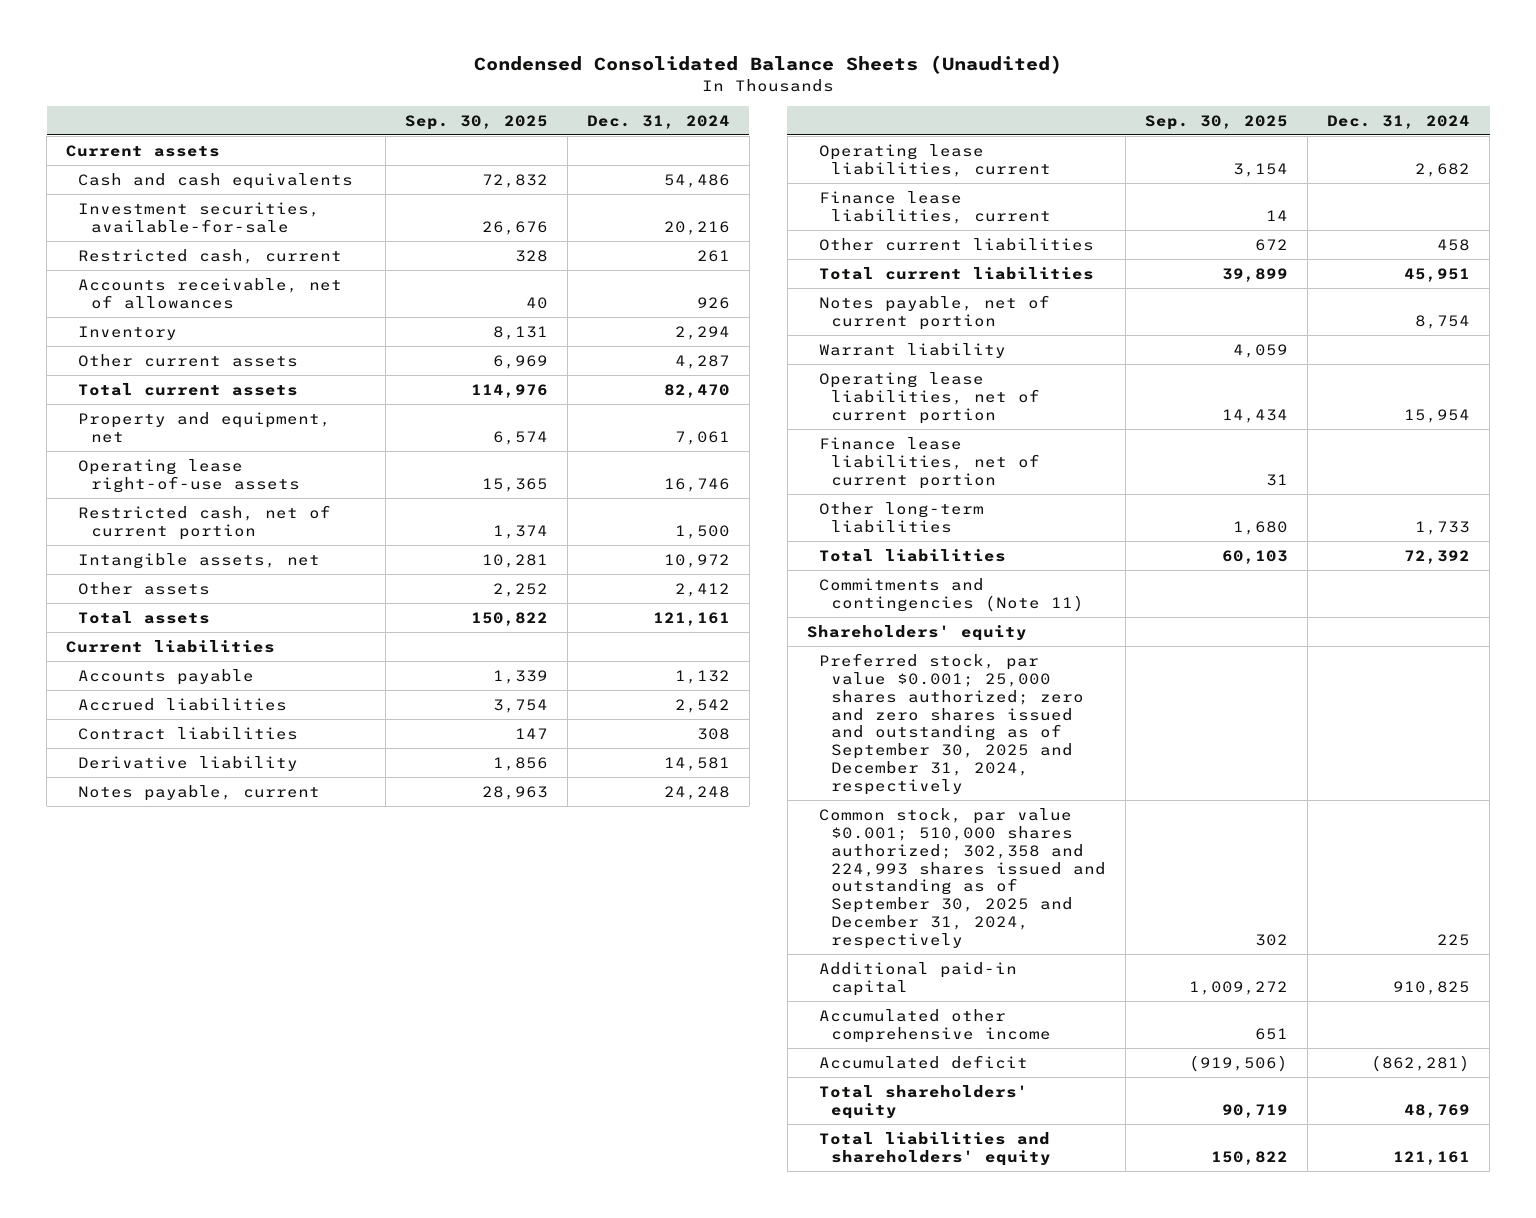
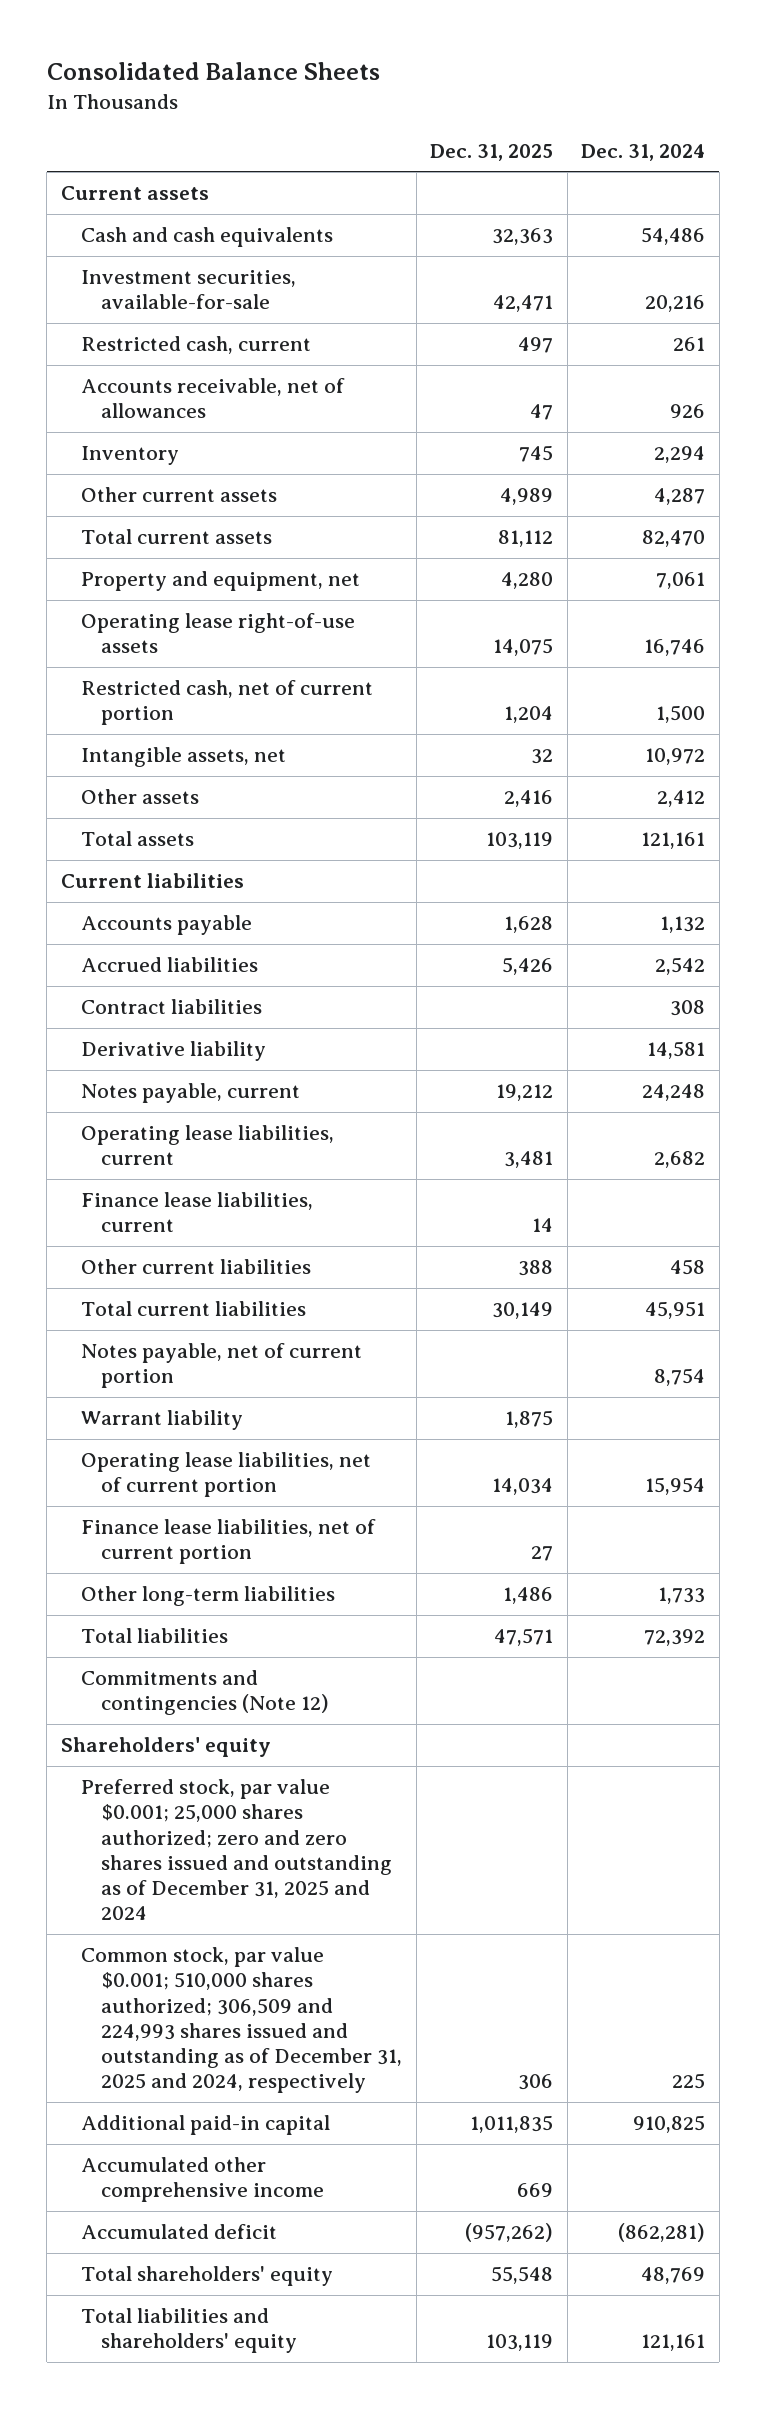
- Condensed Consolidated Balance Sheets (Unaudited)
+ Consolidated Balance Sheets
- | Sep. 30, 2025 | Dec. 31, 2024
+ | Dec. 31, 2025 | Dec. 31, 2024
- Commitments and contingencies (Note 11)
+ Commitments and contingencies (Note 12)
- Preferred stock, par value $0.001; 25,000 shares authorized; zero and zero shares issued and outstanding as of September 30, 2025 and December 31, 2024, respectively
- Common stock, par value $0.001; 510,000 shares authorized; 302,358 and 224,993 shares issued and outstanding as of September 30, 2025 and December 31, 2024, respectively | 302 | 225
+ Preferred stock, par value $0.001; 25,000 shares authorized; zero and zero shares issued and outstanding as of December 31, 2025 and 2024
+ Common stock, par value $0.001; 510,000 shares authorized; 306,509 and 224,993 shares issued and outstanding as of December 31, 2025 and 2024, respectively | 306 | 225

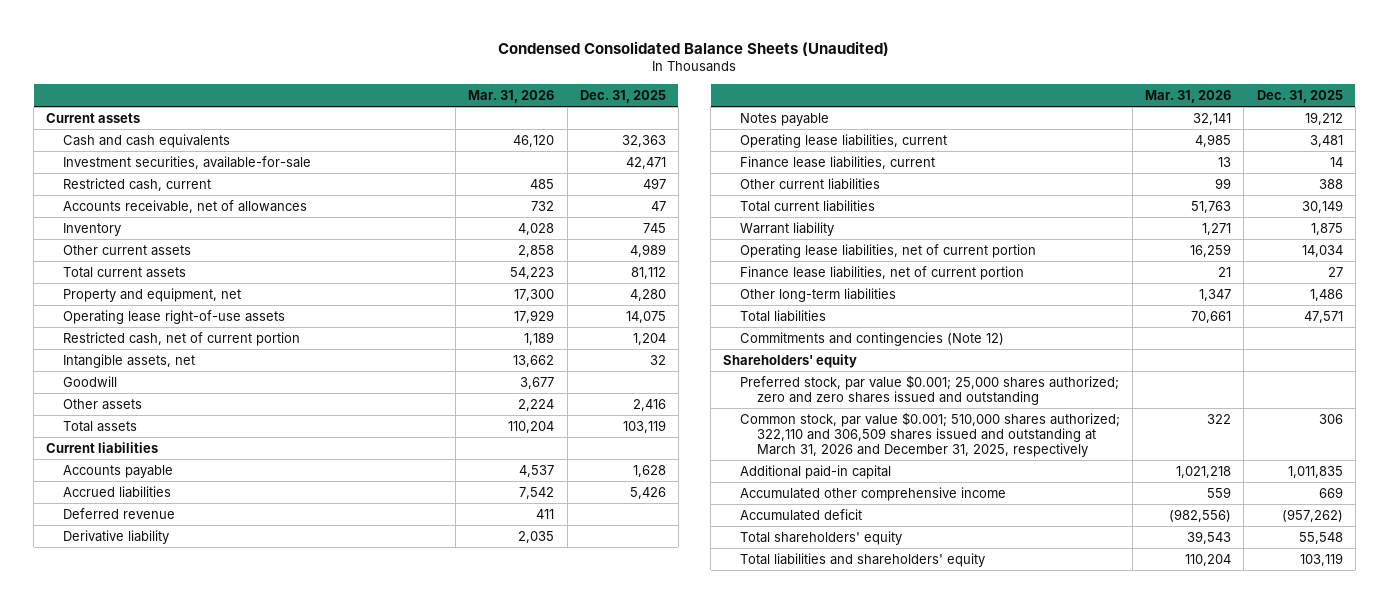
- Consolidated Balance Sheets
+ Condensed Consolidated Balance Sheets (Unaudited)
- | Dec. 31, 2025 | Dec. 31, 2024
+ | Mar. 31, 2026 | Dec. 31, 2025
+ Goodwill | 3,677 |
- Contract liabilities | | 308
+ Deferred revenue | 411 |
- Notes payable, current | 19,212 | 24,248
+ Notes payable | 32,141 | 19,212
- Notes payable, net of current portion | | 8,754
- Preferred stock, par value $0.001; 25,000 shares authorized; zero and zero shares issued and outstanding as of December 31, 2025 and 2024
- Common stock, par value $0.001; 510,000 shares authorized; 306,509 and 224,993 shares issued and outstanding as of December 31, 2025 and 2024, respectively | 306 | 225
+ Preferred stock, par value $0.001; 25,000 shares authorized; zero and zero shares issued and outstanding
+ Common stock, par value $0.001; 510,000 shares authorized; 322,110 and 306,509 shares issued and outstanding at March 31, 2026 and December 31, 2025, respectively | 322 | 306

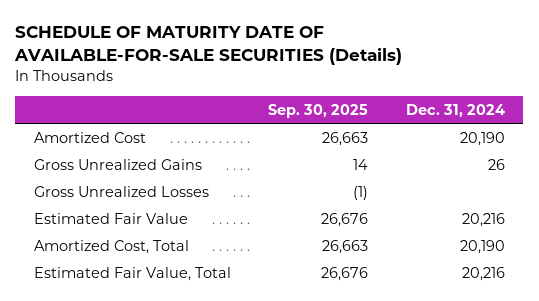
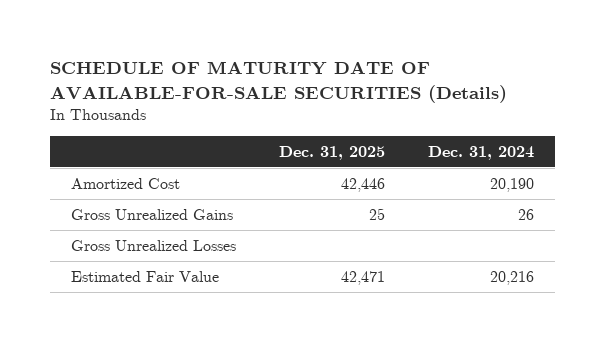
- | Sep. 30, 2025 | Dec. 31, 2024
+ | Dec. 31, 2025 | Dec. 31, 2024
- Amortized Cost, Total | 26,663 | 20,190
- Estimated Fair Value, Total | 26,676 | 20,216

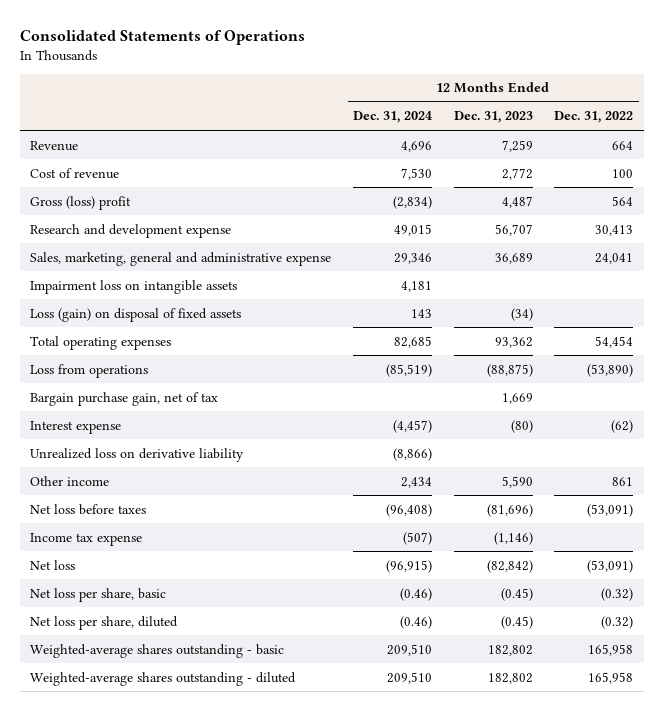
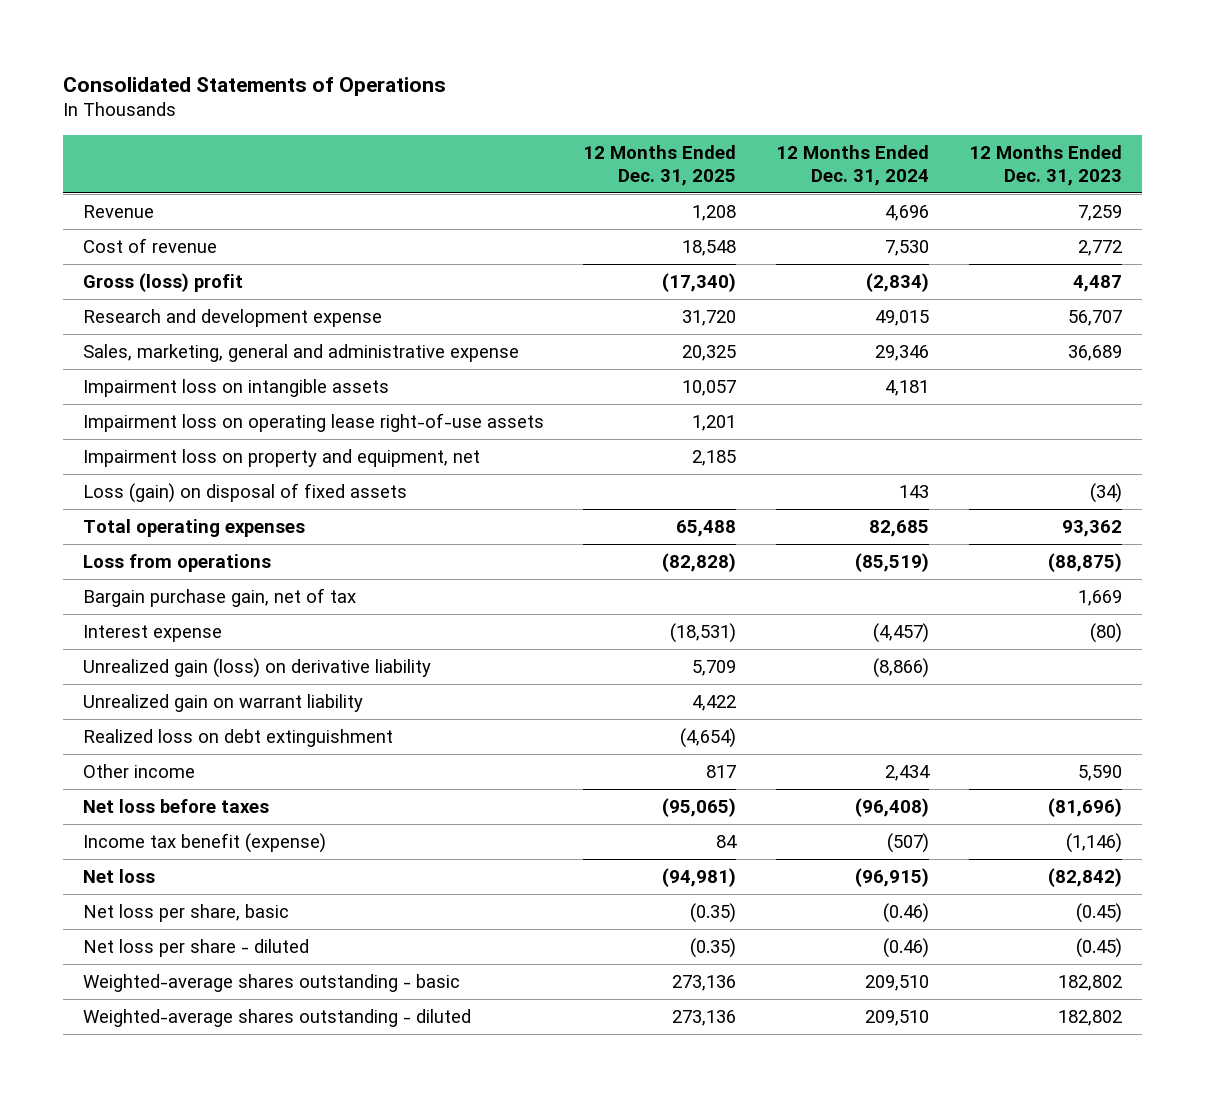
- | 12 Months Ended Dec. 31, 2024 | 12 Months Ended Dec. 31, 2023 | 12 Months Ended Dec. 31, 2022
+ | 12 Months Ended Dec. 31, 2025 | 12 Months Ended Dec. 31, 2024 | 12 Months Ended Dec. 31, 2023
+ Impairment loss on operating lease right-of-use assets | 1,201 | |
+ Impairment loss on property and equipment, net | 2,185 | |
- Unrealized loss on derivative liability | (8,866) | |
+ Unrealized gain (loss) on derivative liability | 5,709 | (8,866) |
+ Unrealized gain on warrant liability | 4,422 | |
+ Realized loss on debt extinguishment | (4,654) | |
- Income tax expense | (507) | (1,146) |
+ Income tax benefit (expense) | 84 | (507) | (1,146)
- Net loss per share, diluted | (0.46) | (0.45) | (0.32)
+ Net loss per share - diluted | (0.35) | (0.46) | (0.45)

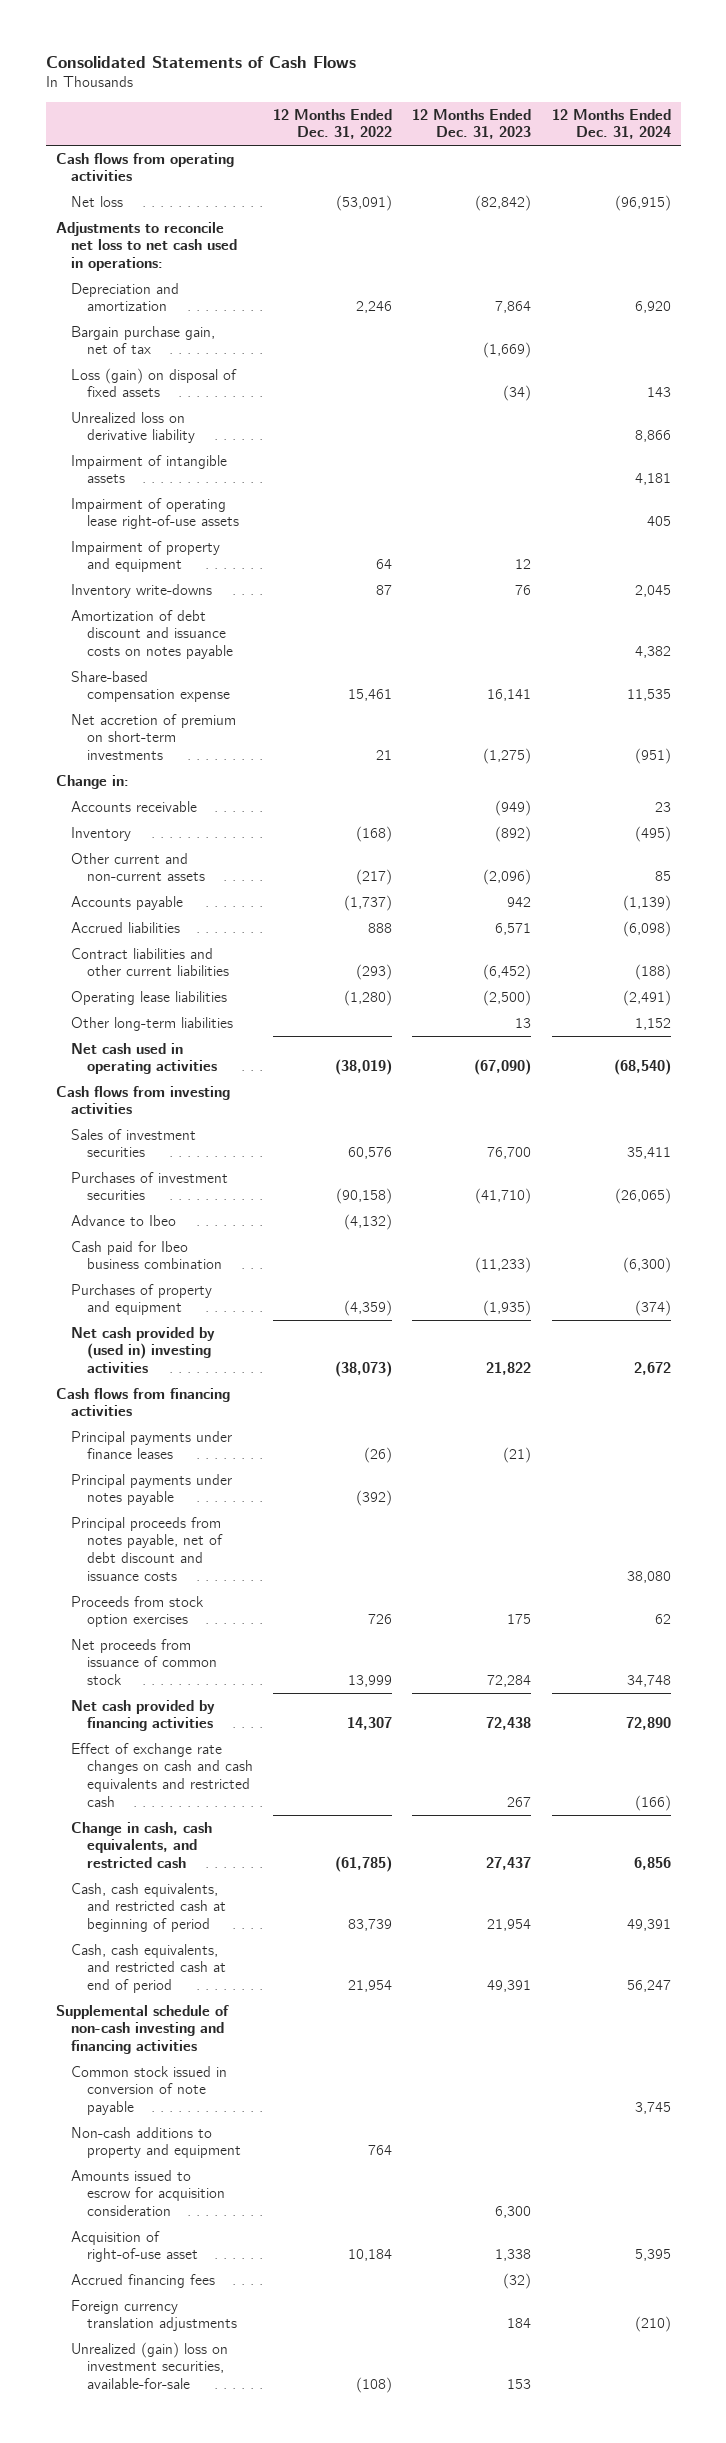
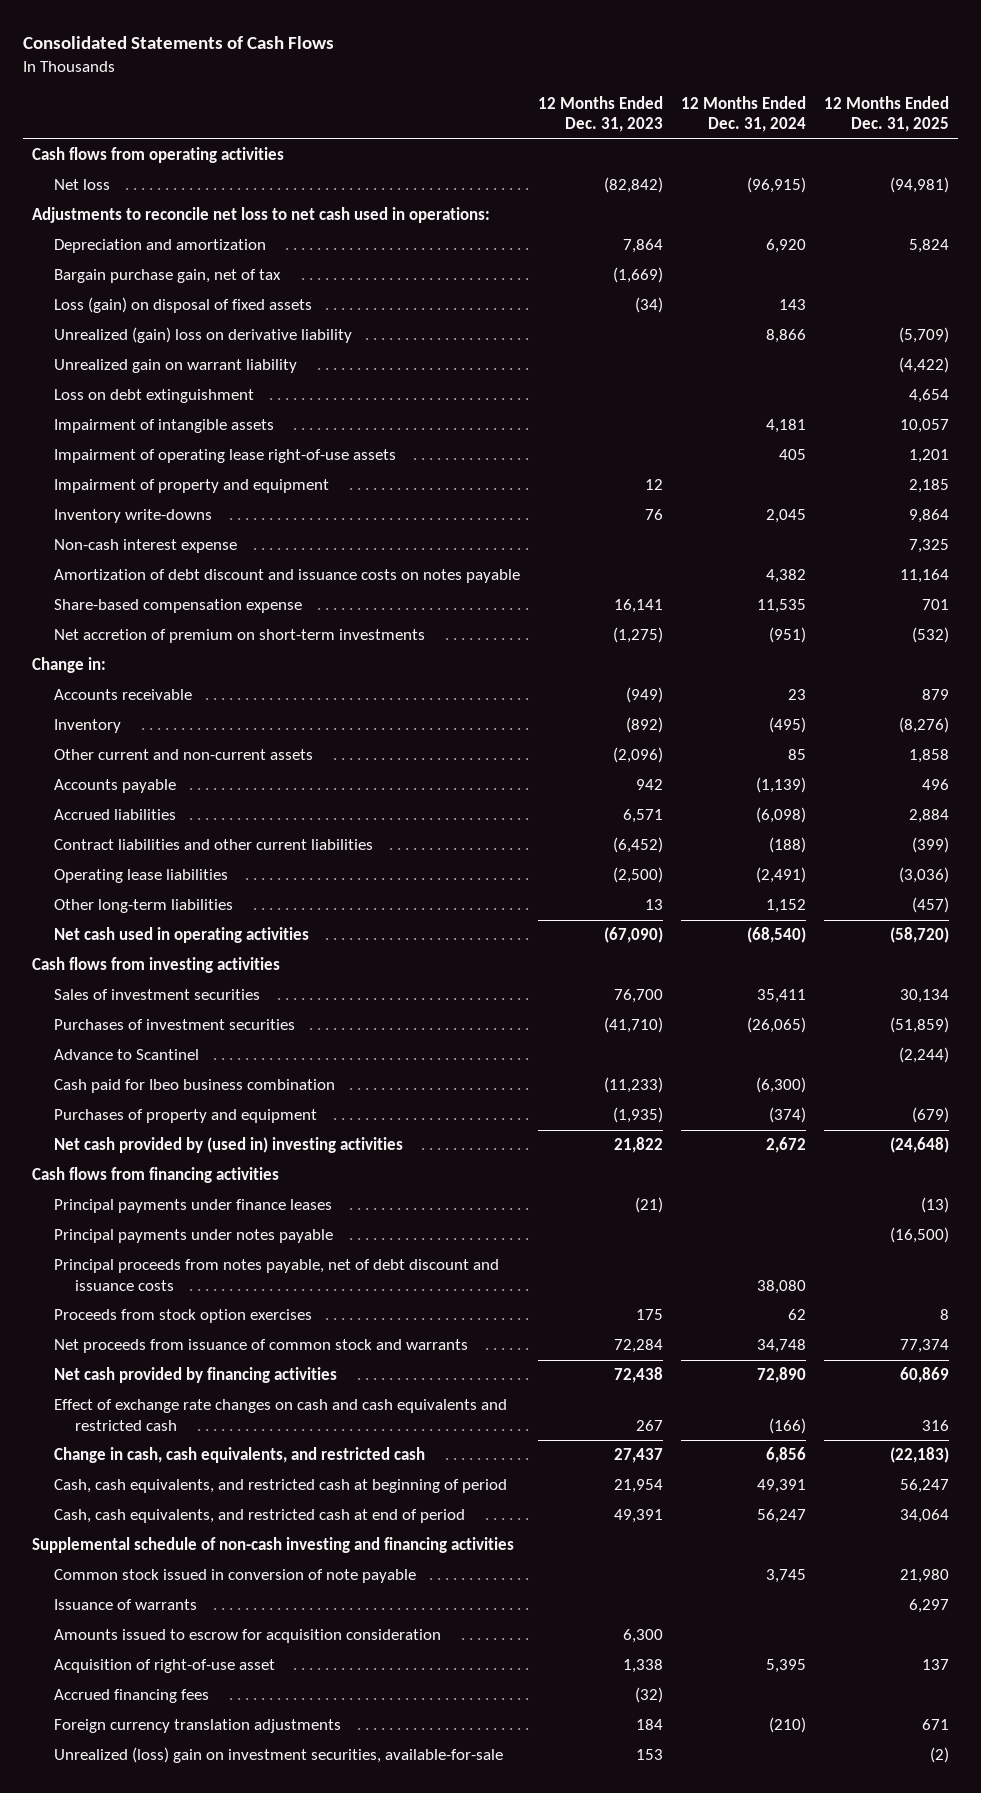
- | 12 Months Ended Dec. 31, 2022 | 12 Months Ended Dec. 31, 2023 | 12 Months Ended Dec. 31, 2024
+ | 12 Months Ended Dec. 31, 2023 | 12 Months Ended Dec. 31, 2024 | 12 Months Ended Dec. 31, 2025
- Unrealized loss on derivative liability | | | 8,866
+ Unrealized (gain) loss on derivative liability | | 8,866 | (5,709)
+ Unrealized gain on warrant liability | | | (4,422)
+ Loss on debt extinguishment | | | 4,654
+ Non-cash interest expense | | | 7,325
- Advance to Ibeo | (4,132) | |
+ Advance to Scantinel | | | (2,244)
- Net proceeds from issuance of common stock | 13,999 | 72,284 | 34,748
+ Net proceeds from issuance of common stock and warrants | 72,284 | 34,748 | 77,374
- Non-cash additions to property and equipment | 764 | |
+ Issuance of warrants | | | 6,297
- Unrealized (gain) loss on investment securities, available-for-sale | (108) | 153 |
+ Unrealized (loss) gain on investment securities, available-for-sale | 153 | | (2)

